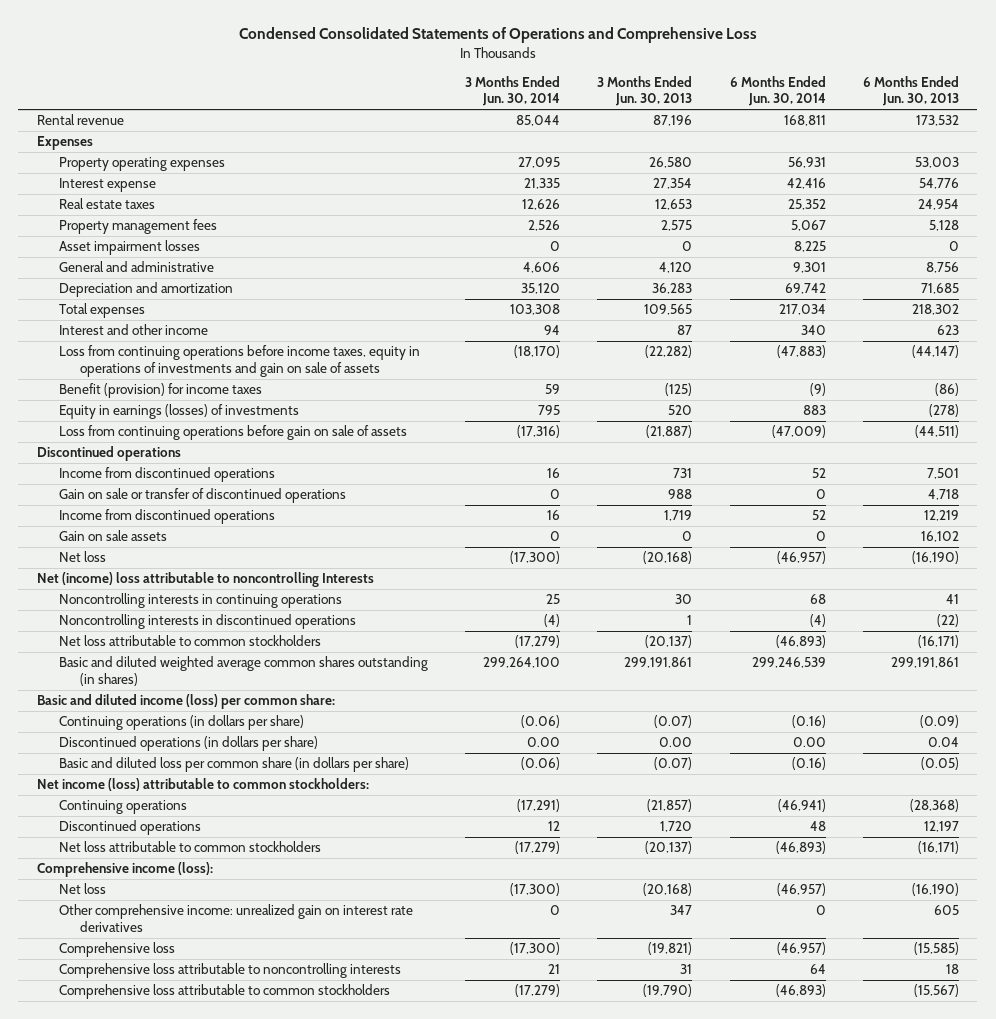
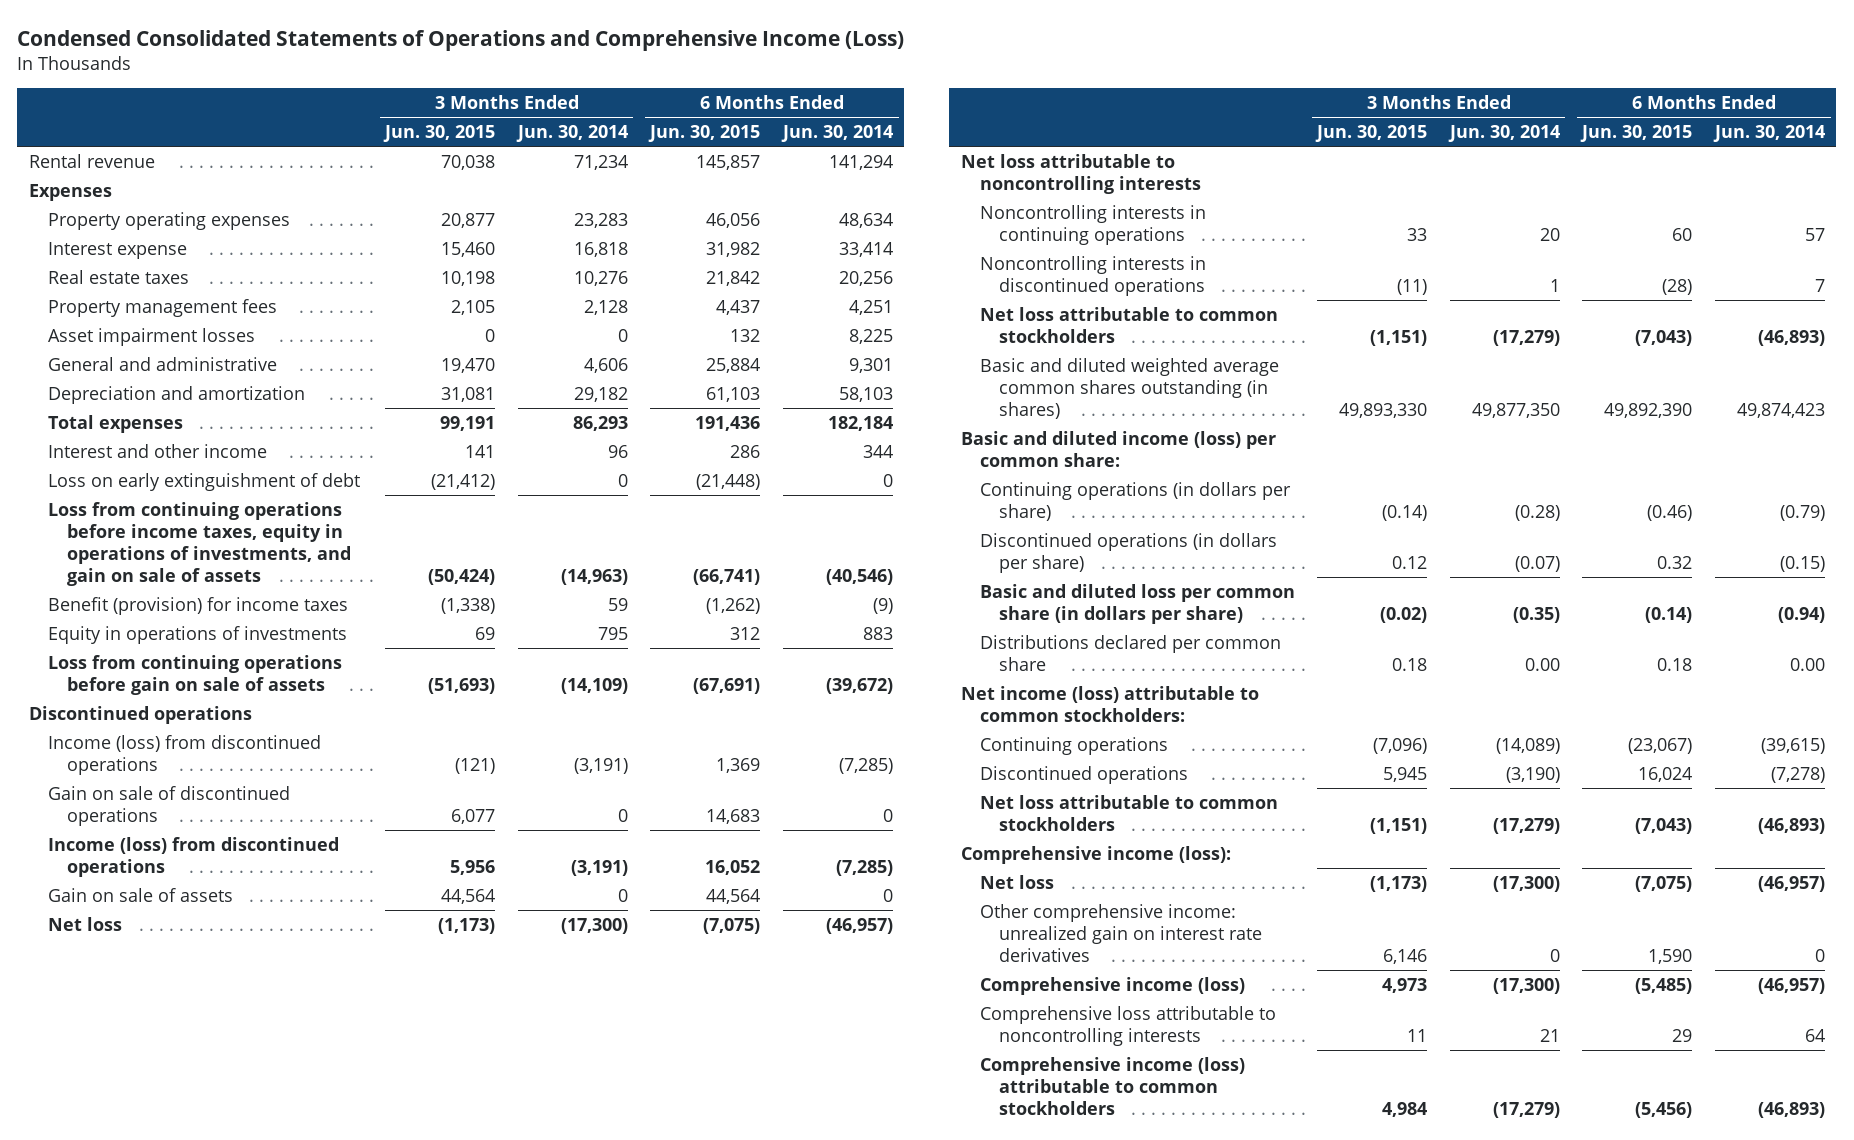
- Condensed Consolidated Statements of Operations and Comprehensive Loss
+ Condensed Consolidated Statements of Operations and Comprehensive Income (Loss)
- | 3 Months Ended Jun. 30, 2014 | 3 Months Ended Jun. 30, 2013 | 6 Months Ended Jun. 30, 2014 | 6 Months Ended Jun. 30, 2013
+ | 3 Months Ended Jun. 30, 2015 | 3 Months Ended Jun. 30, 2014 | 6 Months Ended Jun. 30, 2015 | 6 Months Ended Jun. 30, 2014
- Rental revenue | 85,044 | 87,196 | 168,811 | 173,532
+ Rental revenue | 70,038 | 71,234 | 145,857 | 141,294
- Property operating expenses | 27,095 | 26,580 | 56,931 | 53,003
- Interest expense | 21,335 | 27,354 | 42,416 | 54,776
- Real estate taxes | 12,626 | 12,653 | 25,352 | 24,954
- Property management fees | 2,526 | 2,575 | 5,067 | 5,128
+ Property operating expenses | 20,877 | 23,283 | 46,056 | 48,634
+ Interest expense | 15,460 | 16,818 | 31,982 | 33,414
+ Real estate taxes | 10,198 | 10,276 | 21,842 | 20,256
+ Property management fees | 2,105 | 2,128 | 4,437 | 4,251
- Depreciation and amortization | 35,120 | 36,283 | 69,742 | 71,685
- Total expenses | 103,308 | 109,565 | 217,034 | 218,302
- Interest and other income | 94 | 87 | 340 | 623
- Loss from continuing operations before income taxes, equity in operations of investments and gain on sale of assets | (18,170) | (22,282) | (47,883) | (44,147)
+ Depreciation and amortization | 31,081 | 29,182 | 61,103 | 58,103
+ Total expenses | 99,191 | 86,293 | 191,436 | 182,184
+ Interest and other income | 141 | 96 | 286 | 344
+ Loss on early extinguishment of debt | (21,412) | 0 | (21,448) | 0
+ Loss from continuing operations before income taxes, equity in operations of investments, and gain on sale of assets | (50,424) | (14,963) | (66,741) | (40,546)
- Equity in earnings (losses) of investments | 795 | 520 | 883 | (278)
- Loss from continuing operations before gain on sale of assets | (17,316) | (21,887) | (47,009) | (44,511)
+ Equity in operations of investments | 69 | 795 | 312 | 883
+ Loss from continuing operations before gain on sale of assets | (51,693) | (14,109) | (67,691) | (39,672)
- Income from discontinued operations | 16 | 731 | 52 | 7,501
- Gain on sale or transfer of discontinued operations | 0 | 988 | 0 | 4,718
- Income from discontinued operations | 16 | 1,719 | 52 | 12,219
- Gain on sale assets | 0 | 0 | 0 | 16,102
+ Income (loss) from discontinued operations | (121) | (3,191) | 1,369 | (7,285)
+ Gain on sale of discontinued operations | 6,077 | 0 | 14,683 | 0
+ Income (loss) from discontinued operations | 5,956 | (3,191) | 16,052 | (7,285)
+ Gain on sale of assets | 44,564 | 0 | 44,564 | 0
- Net (income) loss attributable to noncontrolling Interests
- Noncontrolling interests in continuing operations | 25 | 30 | 68 | 41
- Noncontrolling interests in discontinued operations | (4) | 1 | (4) | (22)
+ Net loss attributable to noncontrolling interests
+ Noncontrolling interests in continuing operations | 33 | 20 | 60 | 57
+ Noncontrolling interests in discontinued operations | (11) | 1 | (28) | 7
- Basic and diluted weighted average common shares outstanding (in shares) | 299,264,100 | 299,191,861 | 299,246,539 | 299,191,861
+ Basic and diluted weighted average common shares outstanding (in shares) | 49,893,330 | 49,877,350 | 49,892,390 | 49,874,423
- Continuing operations (in dollars per share) | (0.06) | (0.07) | (0.16) | (0.09)
- Discontinued operations (in dollars per share) | 0.00 | 0.00 | 0.00 | 0.04
- Basic and diluted loss per common share (in dollars per share) | (0.06) | (0.07) | (0.16) | (0.05)
+ Continuing operations (in dollars per share) | (0.14) | (0.28) | (0.46) | (0.79)
+ Discontinued operations (in dollars per share) | 0.12 | (0.07) | 0.32 | (0.15)
+ Basic and diluted loss per common share (in dollars per share) | (0.02) | (0.35) | (0.14) | (0.94)
+ Distributions declared per common share | 0.18 | 0.00 | 0.18 | 0.00
- Continuing operations | (17,291) | (21,857) | (46,941) | (28,368)
- Discontinued operations | 12 | 1,720 | 48 | 12,197
+ Continuing operations | (7,096) | (14,089) | (23,067) | (39,615)
+ Discontinued operations | 5,945 | (3,190) | 16,024 | (7,278)
- Comprehensive loss | (17,300) | (19,821) | (46,957) | (15,585)
+ Comprehensive income (loss) | 4,973 | (17,300) | (5,485) | (46,957)
- Comprehensive loss attributable to common stockholders | (17,279) | (19,790) | (46,893) | (15,567)
+ Comprehensive income (loss) attributable to common stockholders | 4,984 | (17,279) | (5,456) | (46,893)

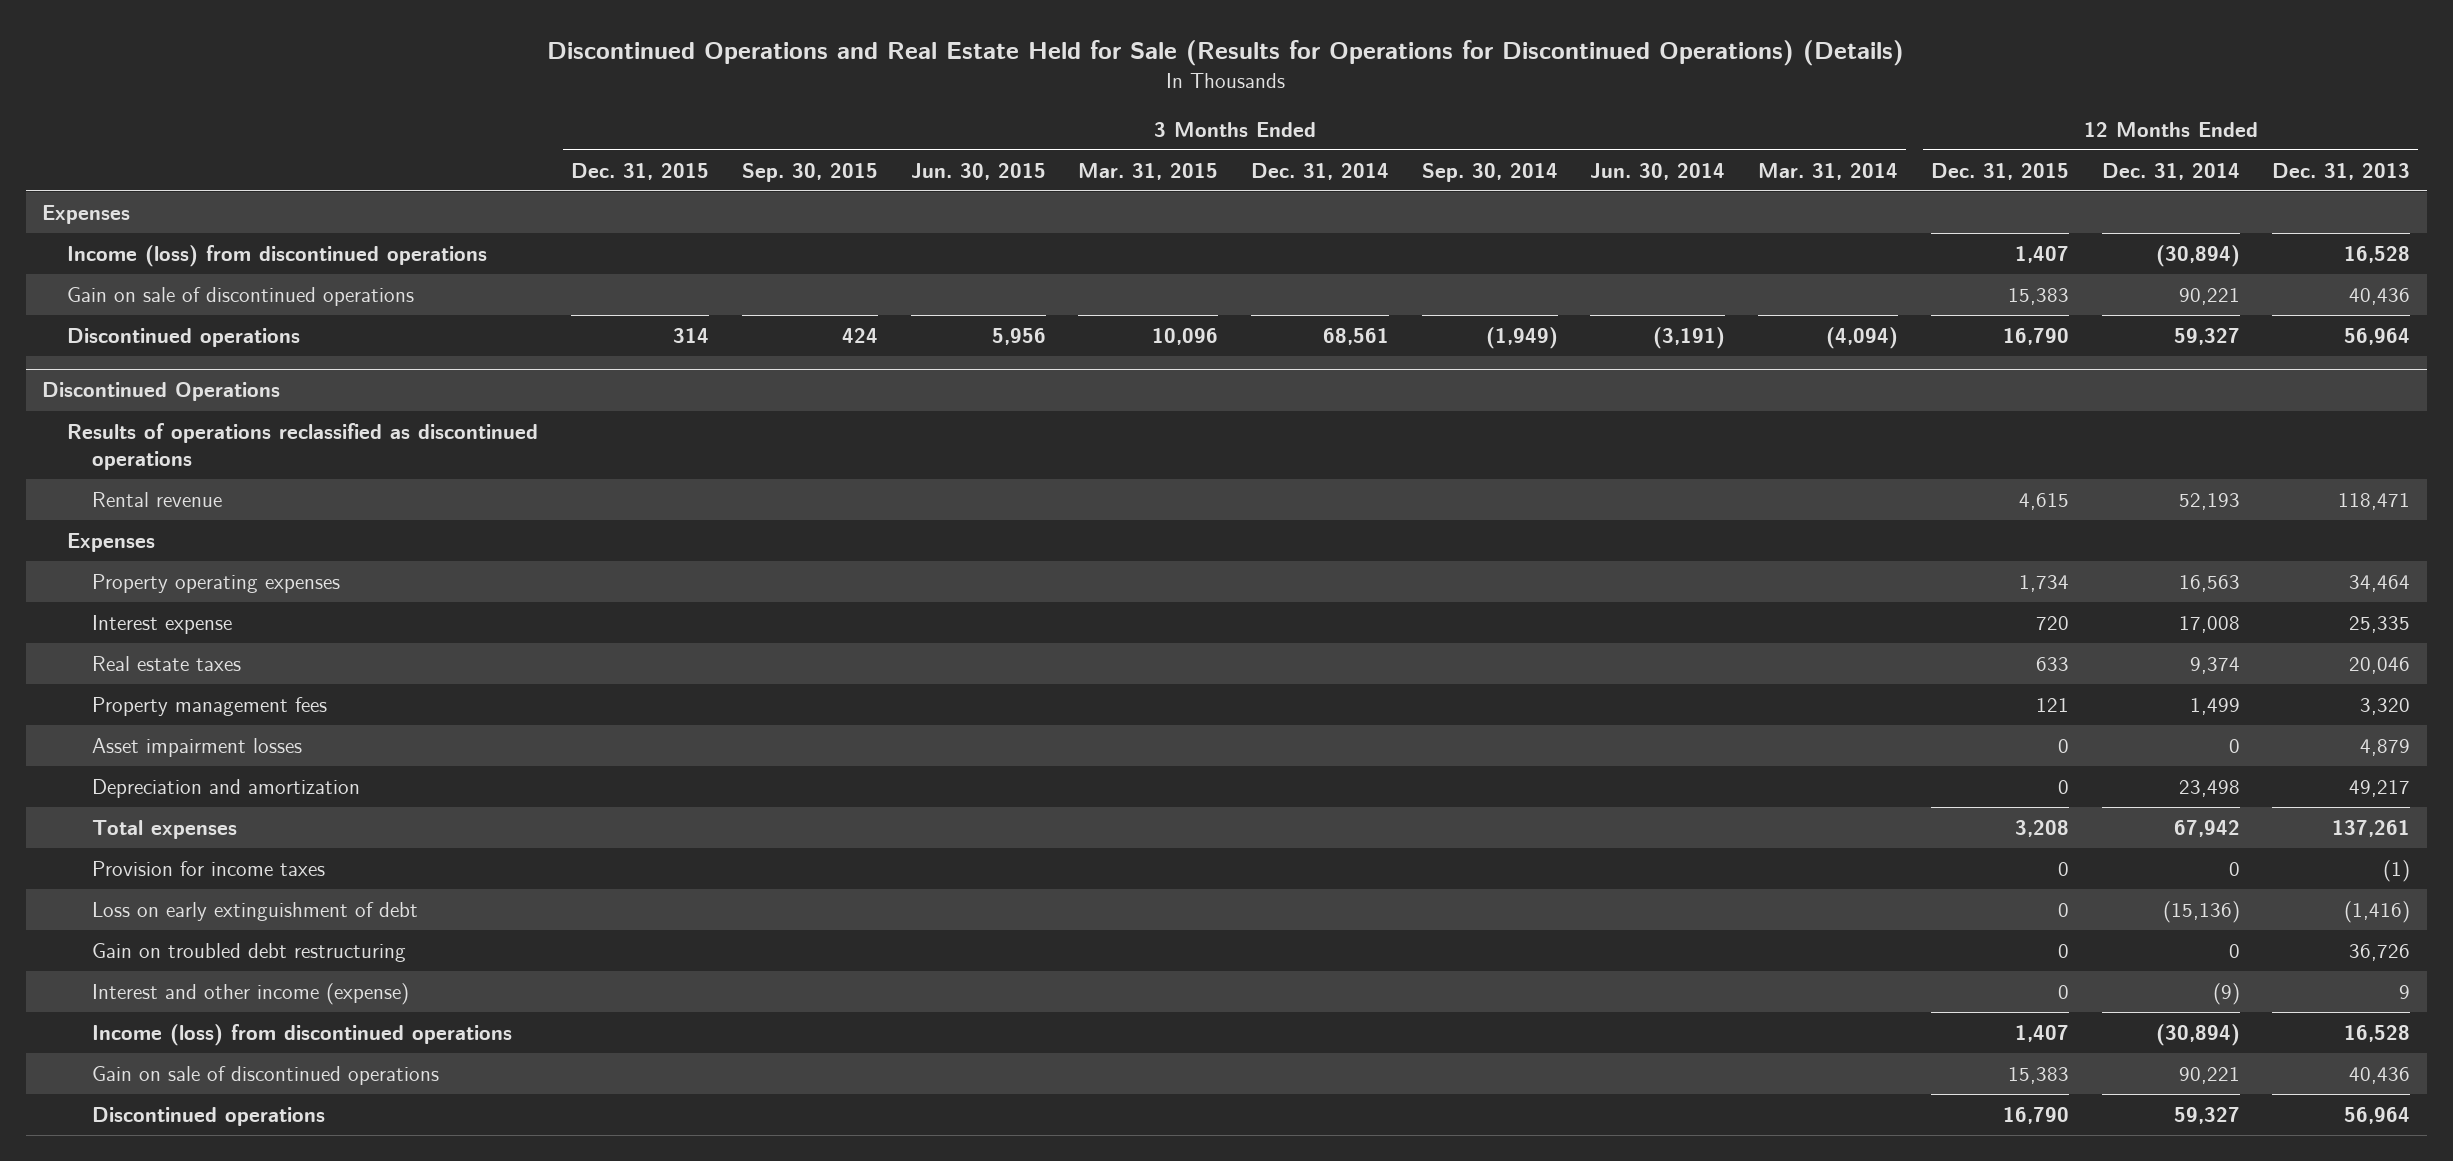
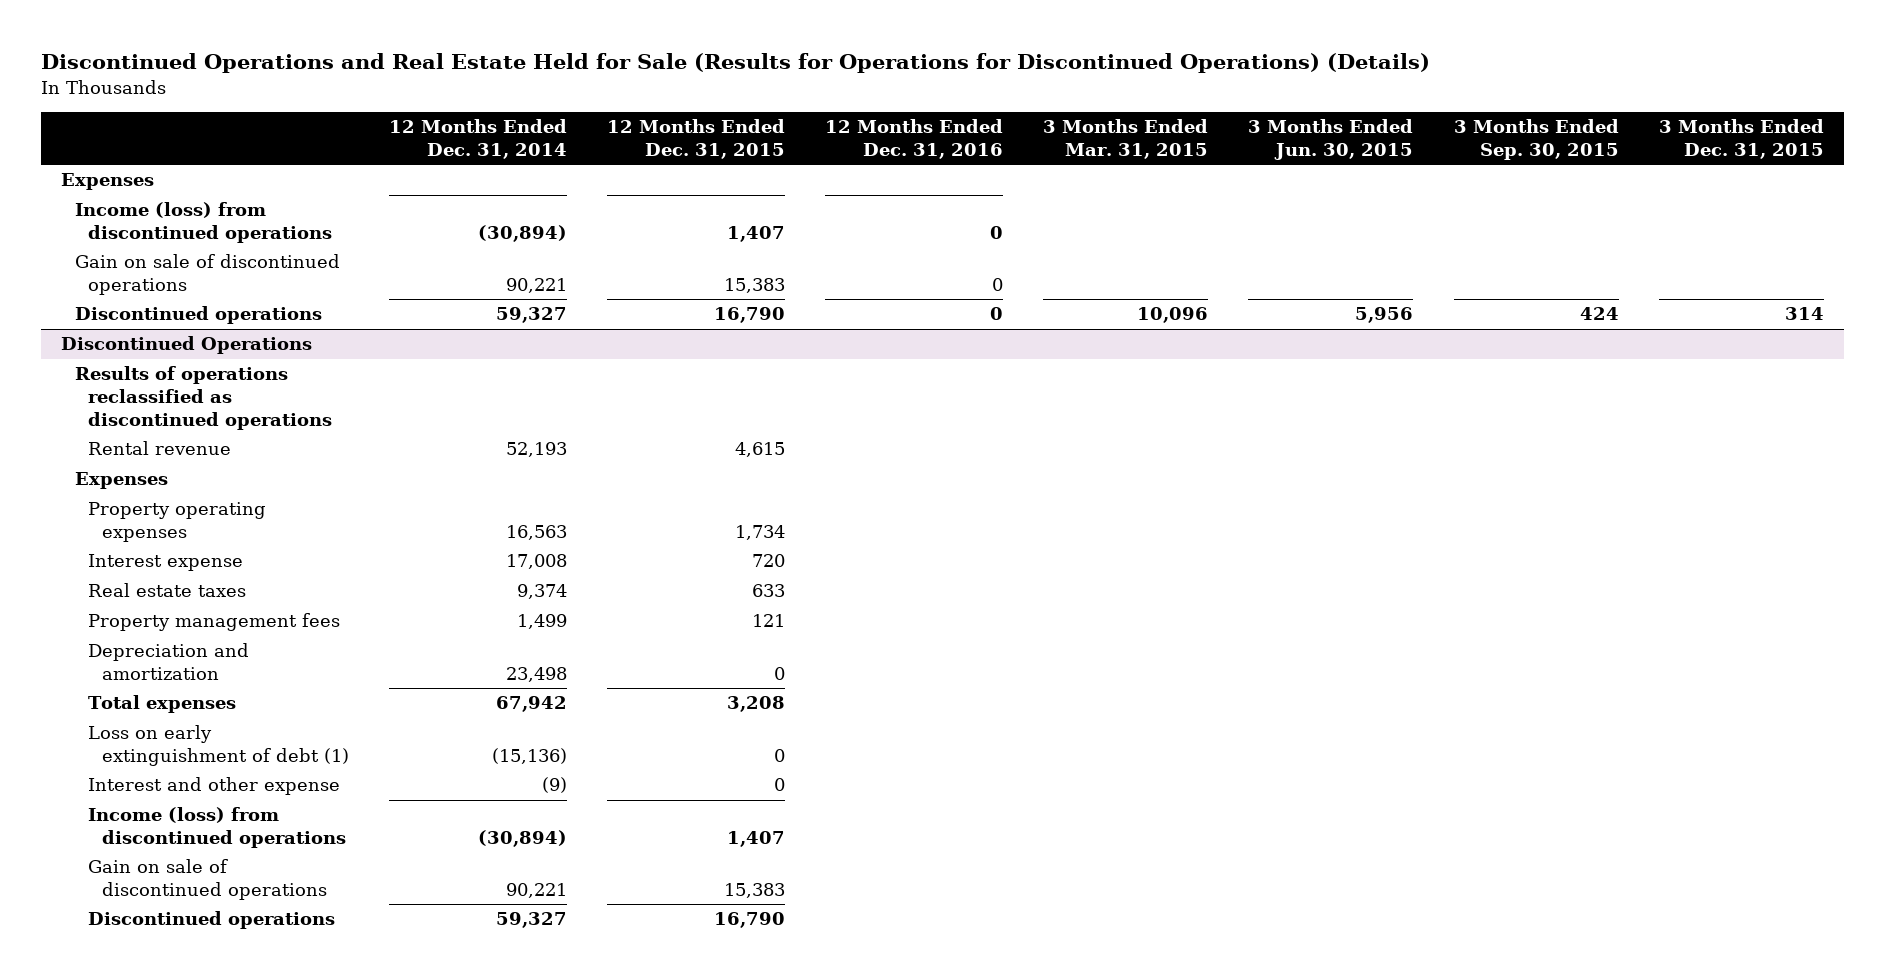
- | 3 Months Ended Dec. 31, 2015 | 3 Months Ended Sep. 30, 2015 | 3 Months Ended Jun. 30, 2015 | 3 Months Ended Mar. 31, 2015 | 3 Months Ended Dec. 31, 2014 | 3 Months Ended Sep. 30, 2014 | 3 Months Ended Jun. 30, 2014 | 3 Months Ended Mar. 31, 2014 | 12 Months Ended Dec. 31, 2015 | 12 Months Ended Dec. 31, 2014 | 12 Months Ended Dec. 31, 2013
+ | 12 Months Ended Dec. 31, 2014 | 12 Months Ended Dec. 31, 2015 | 12 Months Ended Dec. 31, 2016 | 3 Months Ended Mar. 31, 2015 | 3 Months Ended Jun. 30, 2015 | 3 Months Ended Sep. 30, 2015 | 3 Months Ended Dec. 31, 2015
@ Discontinued Operations
- Asset impairment losses | | | | | | | | | 0 | 0 | 4,879
- Provision for income taxes | | | | | | | | | 0 | 0 | (1)
- Loss on early extinguishment of debt | | | | | | | | | 0 | (15,136) | (1,416)
- Gain on troubled debt restructuring | | | | | | | | | 0 | 0 | 36,726
- Interest and other income (expense) | | | | | | | | | 0 | (9) | 9
+ Loss on early extinguishment of debt (1) | (15,136) | 0 | | | | |
+ Interest and other expense | (9) | 0 | | | | |

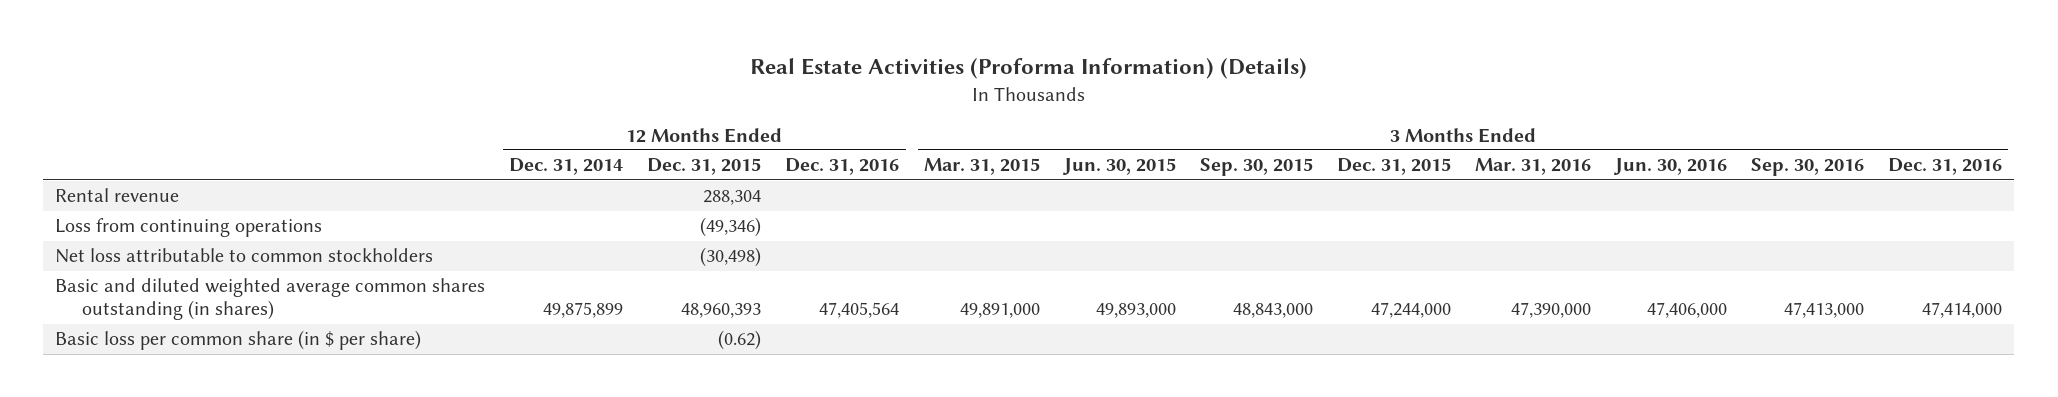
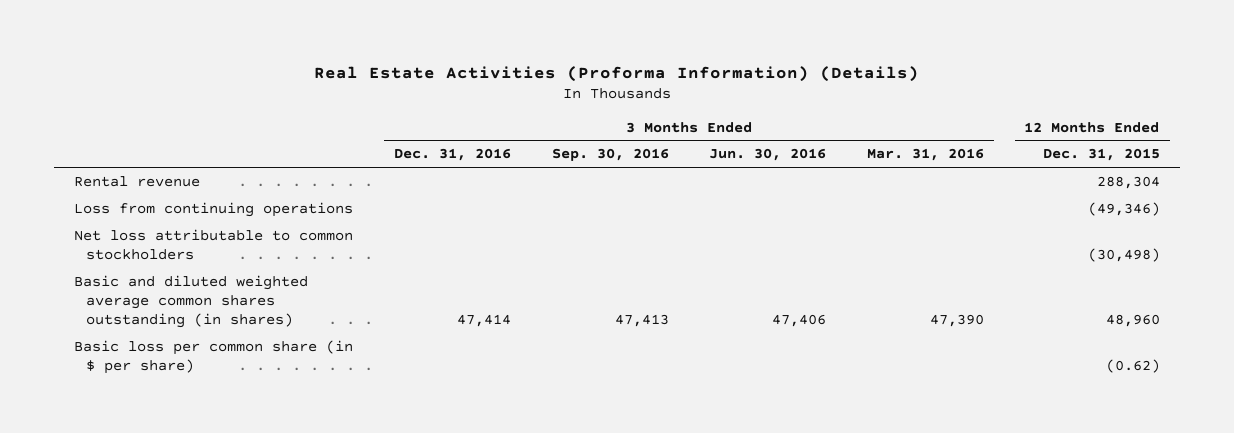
- | 12 Months Ended Dec. 31, 2014 | 12 Months Ended Dec. 31, 2015 | 12 Months Ended Dec. 31, 2016 | 3 Months Ended Mar. 31, 2015 | 3 Months Ended Jun. 30, 2015 | 3 Months Ended Sep. 30, 2015 | 3 Months Ended Dec. 31, 2015 | 3 Months Ended Mar. 31, 2016 | 3 Months Ended Jun. 30, 2016 | 3 Months Ended Sep. 30, 2016 | 3 Months Ended Dec. 31, 2016
+ | 3 Months Ended Dec. 31, 2016 | 3 Months Ended Sep. 30, 2016 | 3 Months Ended Jun. 30, 2016 | 3 Months Ended Mar. 31, 2016 | 12 Months Ended Dec. 31, 2015
- Basic and diluted weighted average common shares outstanding (in shares) | 49,875,899 | 48,960,393 | 47,405,564 | 49,891,000 | 49,893,000 | 48,843,000 | 47,244,000 | 47,390,000 | 47,406,000 | 47,413,000 | 47,414,000
+ Basic and diluted weighted average common shares outstanding (in shares) | 47,414 | 47,413 | 47,406 | 47,390 | 48,960

